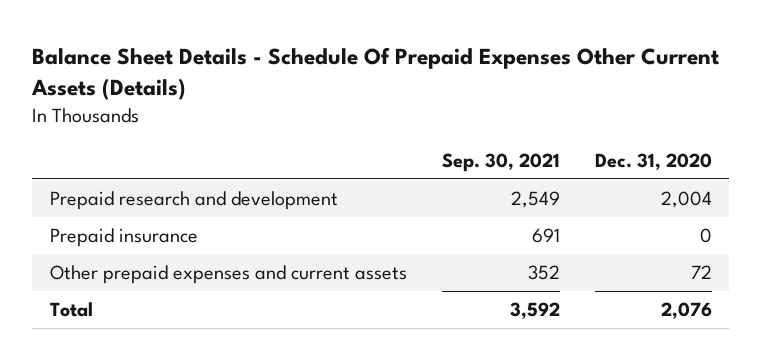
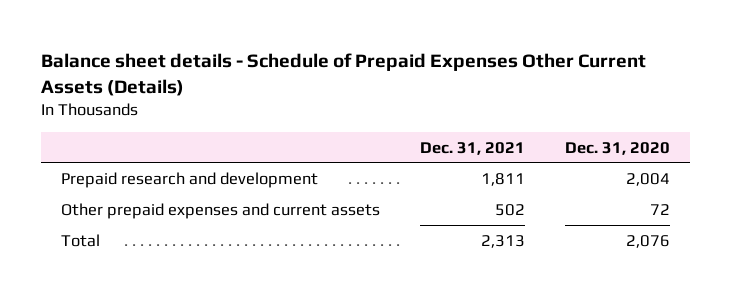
- Balance Sheet Details - Schedule Of Prepaid Expenses Other Current Assets (Details)
+ Balance sheet details - Schedule of Prepaid Expenses Other Current Assets (Details)
- | Sep. 30, 2021 | Dec. 31, 2020
+ | Dec. 31, 2021 | Dec. 31, 2020
- Prepaid insurance | 691 | 0

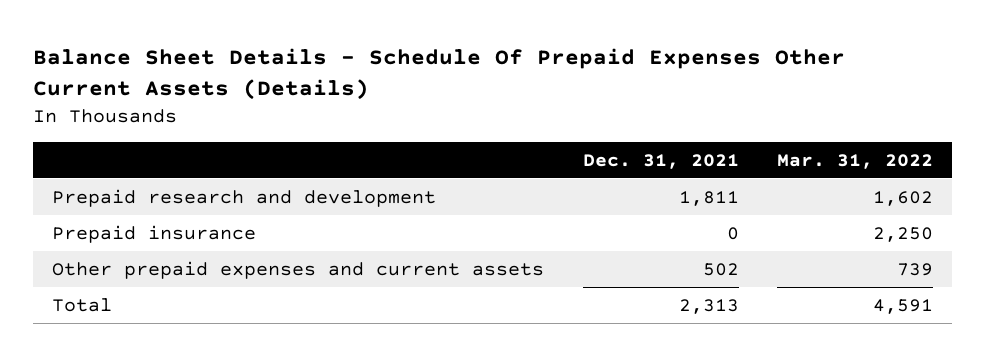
- Balance sheet details - Schedule of Prepaid Expenses Other Current Assets (Details)
+ Balance Sheet Details - Schedule Of Prepaid Expenses Other Current Assets (Details)
- | Dec. 31, 2021 | Dec. 31, 2020
+ | Dec. 31, 2021 | Mar. 31, 2022
+ Prepaid insurance | 0 | 2,250

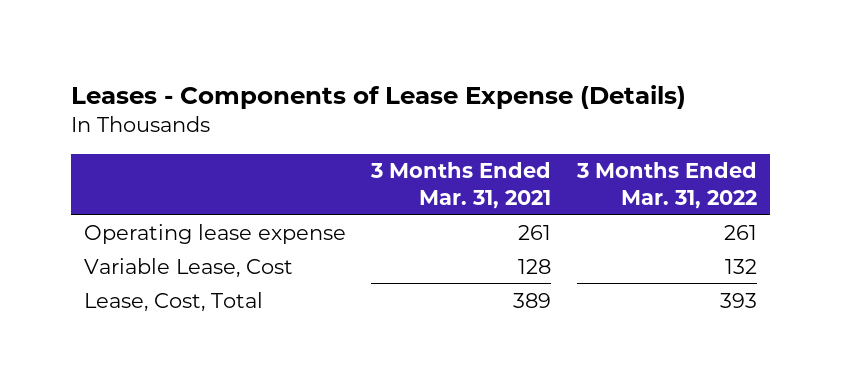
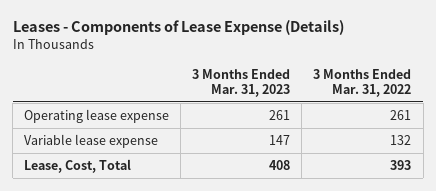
- | 3 Months Ended Mar. 31, 2021 | 3 Months Ended Mar. 31, 2022
+ | 3 Months Ended Mar. 31, 2023 | 3 Months Ended Mar. 31, 2022
- Variable Lease, Cost | 128 | 132
+ Variable lease expense | 147 | 132

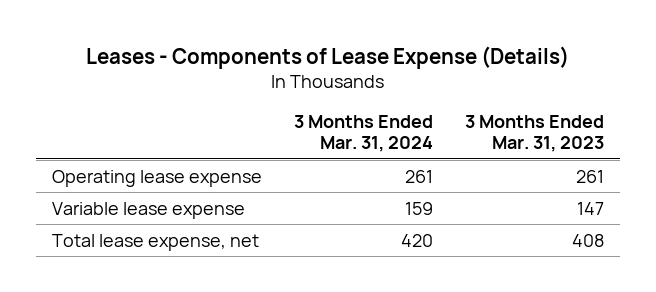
- | 3 Months Ended Mar. 31, 2023 | 3 Months Ended Mar. 31, 2022
+ | 3 Months Ended Mar. 31, 2024 | 3 Months Ended Mar. 31, 2023
- Lease, Cost, Total | 408 | 393
+ Total lease expense, net | 420 | 408

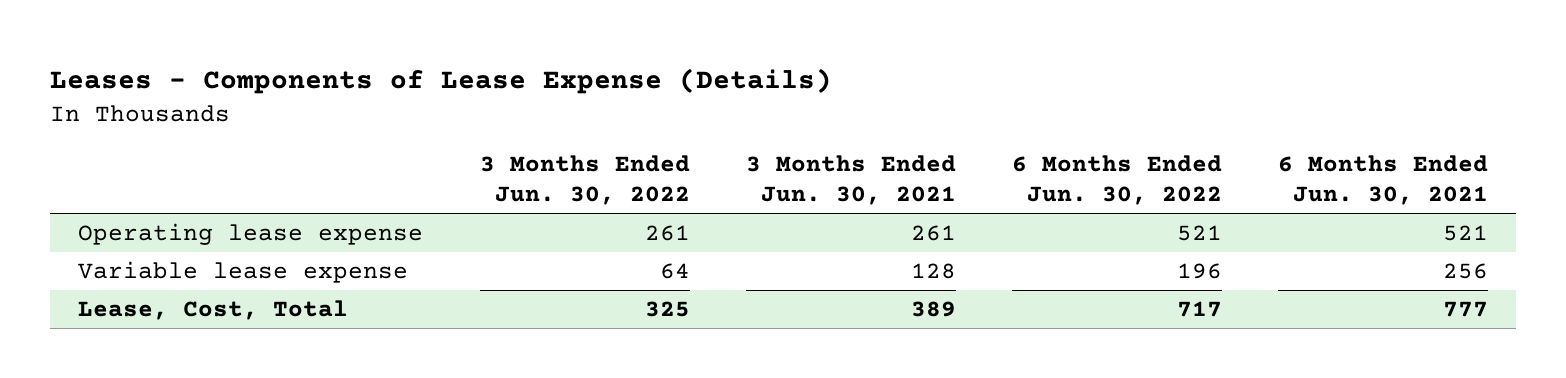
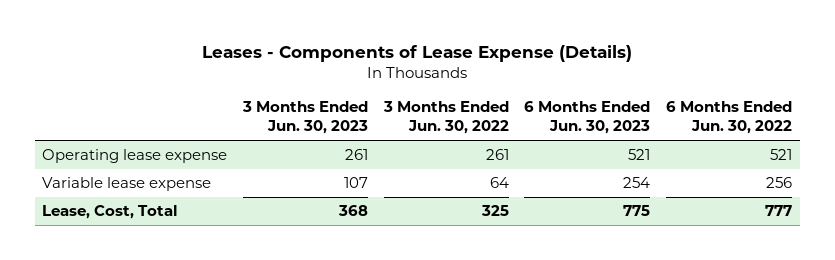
- | 3 Months Ended Jun. 30, 2022 | 3 Months Ended Jun. 30, 2021 | 6 Months Ended Jun. 30, 2022 | 6 Months Ended Jun. 30, 2021
+ | 3 Months Ended Jun. 30, 2023 | 3 Months Ended Jun. 30, 2022 | 6 Months Ended Jun. 30, 2023 | 6 Months Ended Jun. 30, 2022
- Variable lease expense | 64 | 128 | 196 | 256
- Lease, Cost, Total | 325 | 389 | 717 | 777
+ Variable lease expense | 107 | 64 | 254 | 256
+ Lease, Cost, Total | 368 | 325 | 775 | 777

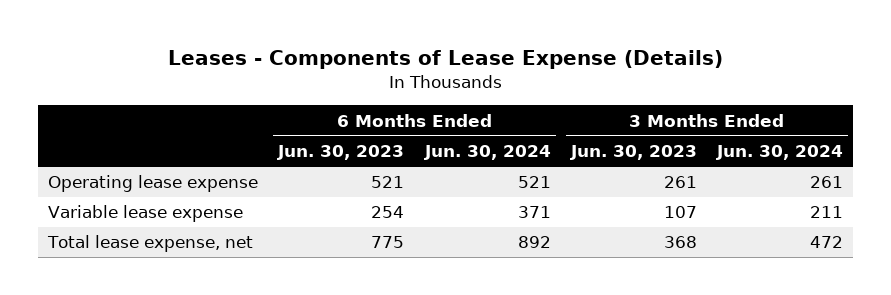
- | 3 Months Ended Jun. 30, 2023 | 3 Months Ended Jun. 30, 2022 | 6 Months Ended Jun. 30, 2023 | 6 Months Ended Jun. 30, 2022
+ | 6 Months Ended Jun. 30, 2023 | 6 Months Ended Jun. 30, 2024 | 3 Months Ended Jun. 30, 2023 | 3 Months Ended Jun. 30, 2024
- Lease, Cost, Total | 368 | 325 | 775 | 777
+ Total lease expense, net | 775 | 892 | 368 | 472

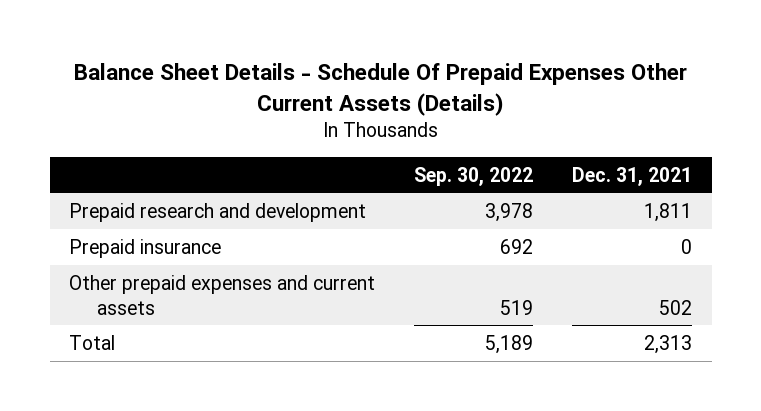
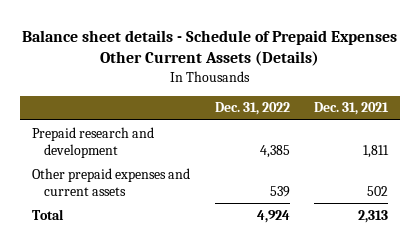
- Balance Sheet Details - Schedule Of Prepaid Expenses Other Current Assets (Details)
+ Balance sheet details - Schedule of Prepaid Expenses Other Current Assets (Details)
- | Sep. 30, 2022 | Dec. 31, 2021
+ | Dec. 31, 2022 | Dec. 31, 2021
- Prepaid insurance | 692 | 0

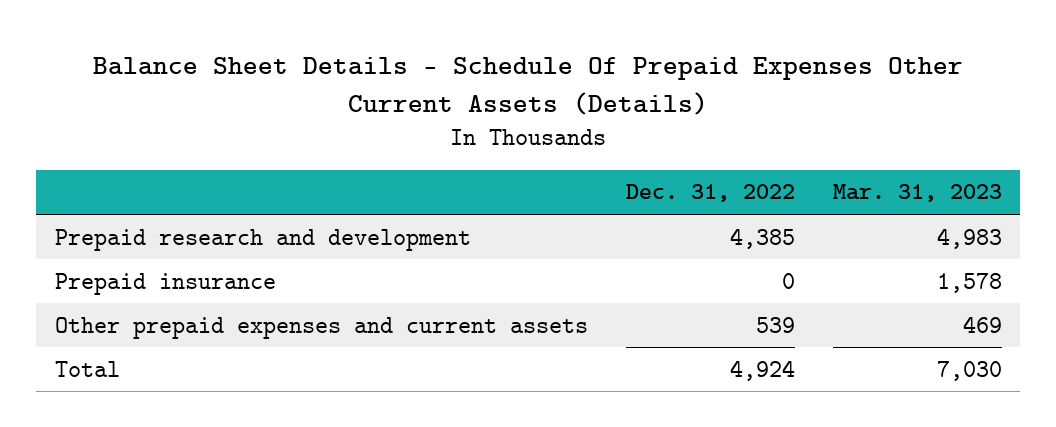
- Balance sheet details - Schedule of Prepaid Expenses Other Current Assets (Details)
+ Balance Sheet Details - Schedule Of Prepaid Expenses Other Current Assets (Details)
- | Dec. 31, 2022 | Dec. 31, 2021
+ | Dec. 31, 2022 | Mar. 31, 2023
+ Prepaid insurance | 0 | 1,578

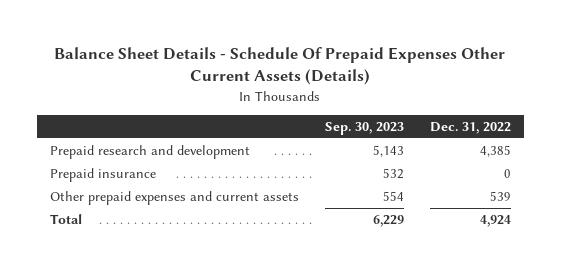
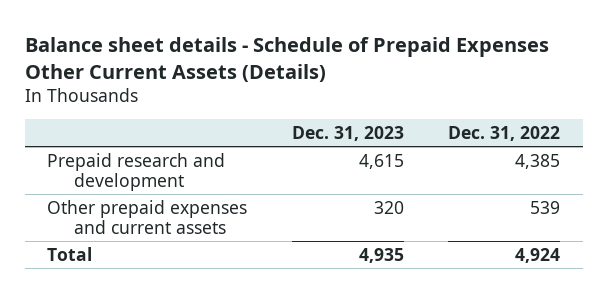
- Balance Sheet Details - Schedule Of Prepaid Expenses Other Current Assets (Details)
+ Balance sheet details - Schedule of Prepaid Expenses Other Current Assets (Details)
- | Sep. 30, 2023 | Dec. 31, 2022
+ | Dec. 31, 2023 | Dec. 31, 2022
- Prepaid insurance | 532 | 0

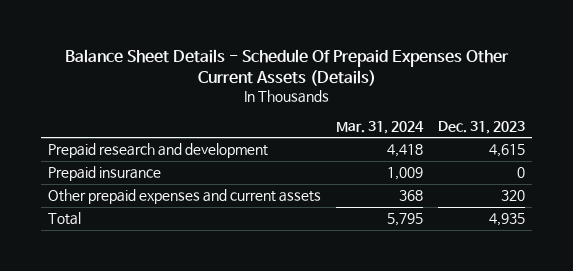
- Balance sheet details - Schedule of Prepaid Expenses Other Current Assets (Details)
+ Balance Sheet Details - Schedule Of Prepaid Expenses Other Current Assets (Details)
- | Dec. 31, 2023 | Dec. 31, 2022
+ | Mar. 31, 2024 | Dec. 31, 2023
+ Prepaid insurance | 1,009 | 0

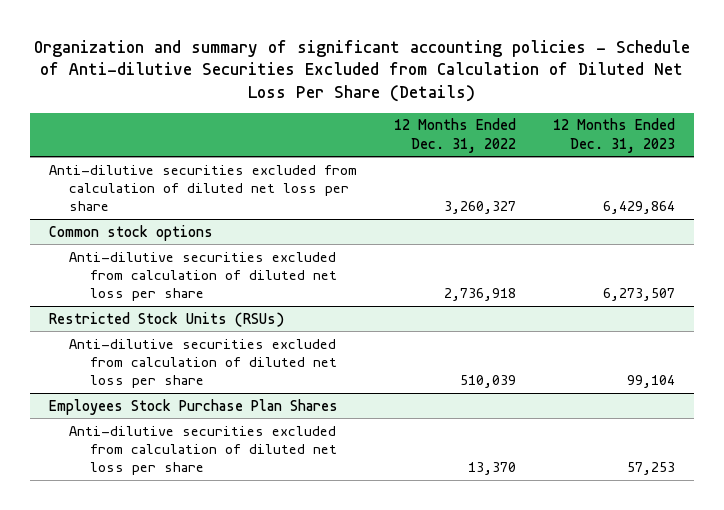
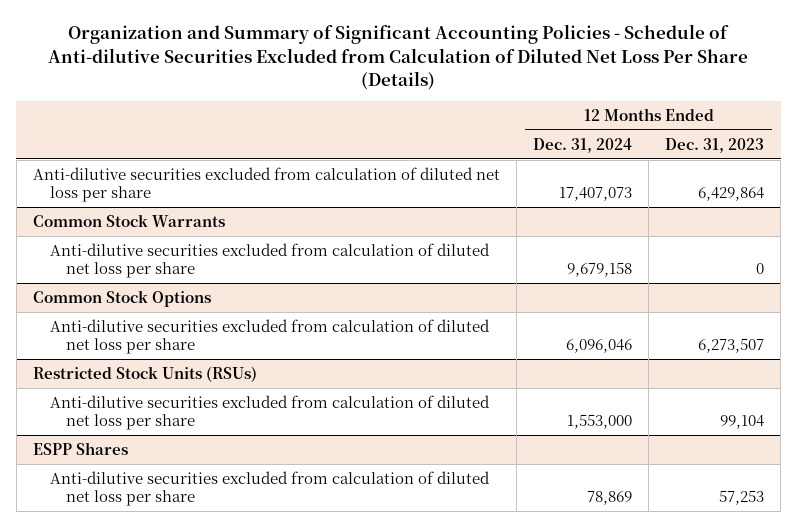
- Organization and summary of significant accounting policies - Schedule of Anti-dilutive Securities Excluded from Calculation of Diluted Net Loss Per Share (Details)
+ Organization and Summary of Significant Accounting Policies - Schedule of Anti-dilutive Securities Excluded from Calculation of Diluted Net Loss Per Share (Details)
- | 12 Months Ended Dec. 31, 2022 | 12 Months Ended Dec. 31, 2023
+ | 12 Months Ended Dec. 31, 2024 | 12 Months Ended Dec. 31, 2023
- Common stock options
+ Common Stock Warrants
+ Anti-dilutive securities excluded from calculation of diluted net loss per share | 9,679,158 | 0
+ Common Stock Options
- Employees Stock Purchase Plan Shares
+ ESPP Shares

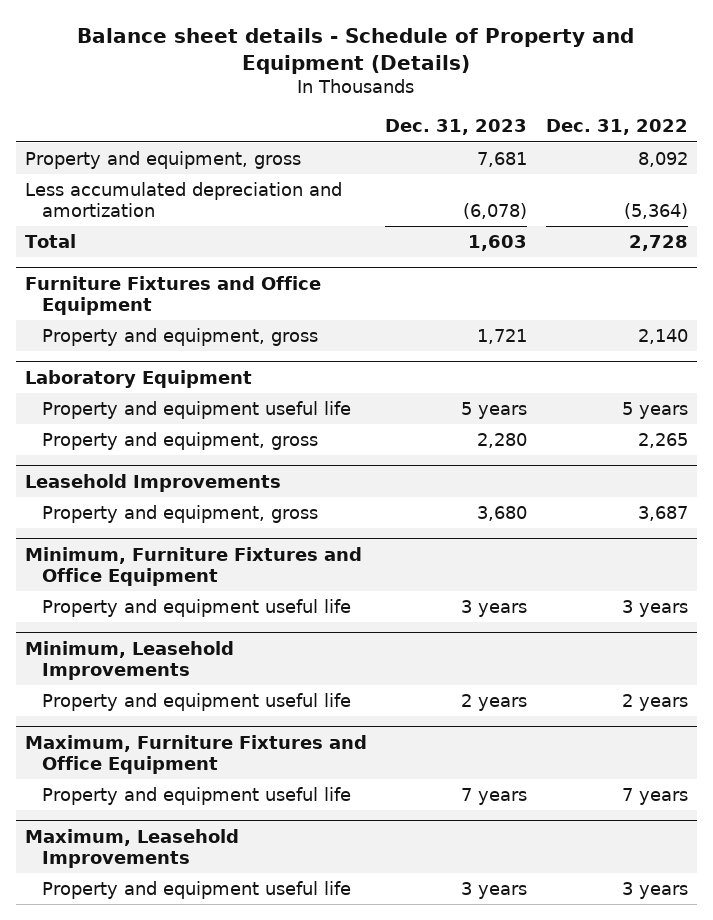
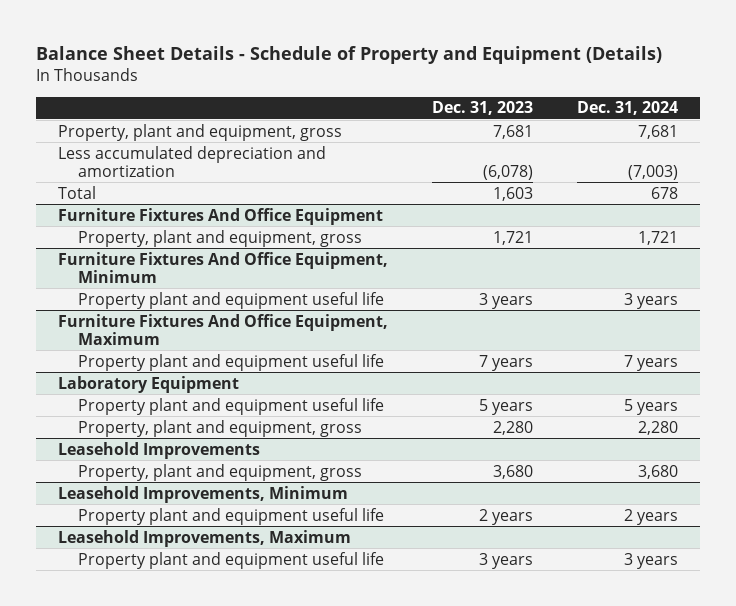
- Balance sheet details - Schedule of Property and Equipment (Details)
+ Balance Sheet Details - Schedule of Property and Equipment (Details)
- | Dec. 31, 2023 | Dec. 31, 2022
+ | Dec. 31, 2023 | Dec. 31, 2024
- Property and equipment, gross | 7,681 | 8,092
+ Property, plant and equipment, gross | 7,681 | 7,681
- Furniture Fixtures and Office Equipment
- Property and equipment, gross | 1,721 | 2,140
+ Furniture Fixtures And Office Equipment
+ Property, plant and equipment, gross | 1,721 | 1,721
+ Furniture Fixtures And Office Equipment, Minimum
+ Property plant and equipment useful life | 3 years | 3 years
+ Furniture Fixtures And Office Equipment, Maximum
+ Property plant and equipment useful life | 7 years | 7 years
@ Laboratory Equipment
- Property and equipment useful life | 5 years | 5 years
- Property and equipment, gross | 2,280 | 2,265
+ Property plant and equipment useful life | 5 years | 5 years
+ Property, plant and equipment, gross | 2,280 | 2,280
@ Leasehold Improvements
- Property and equipment, gross | 3,680 | 3,687
- Minimum, Furniture Fixtures and Office Equipment
- Property and equipment useful life | 3 years | 3 years
- Minimum, Leasehold Improvements
- Property and equipment useful life | 2 years | 2 years
- Maximum, Furniture Fixtures and Office Equipment
- Property and equipment useful life | 7 years | 7 years
- Maximum, Leasehold Improvements
- Property and equipment useful life | 3 years | 3 years
@ Leasehold Improvements
+ Property, plant and equipment, gross | 3,680 | 3,680
+ Leasehold Improvements, Minimum
+ Property plant and equipment useful life | 2 years | 2 years
+ Leasehold Improvements, Maximum
+ Property plant and equipment useful life | 3 years | 3 years

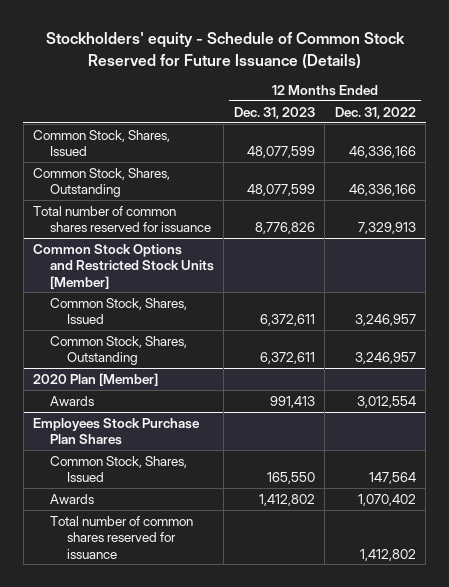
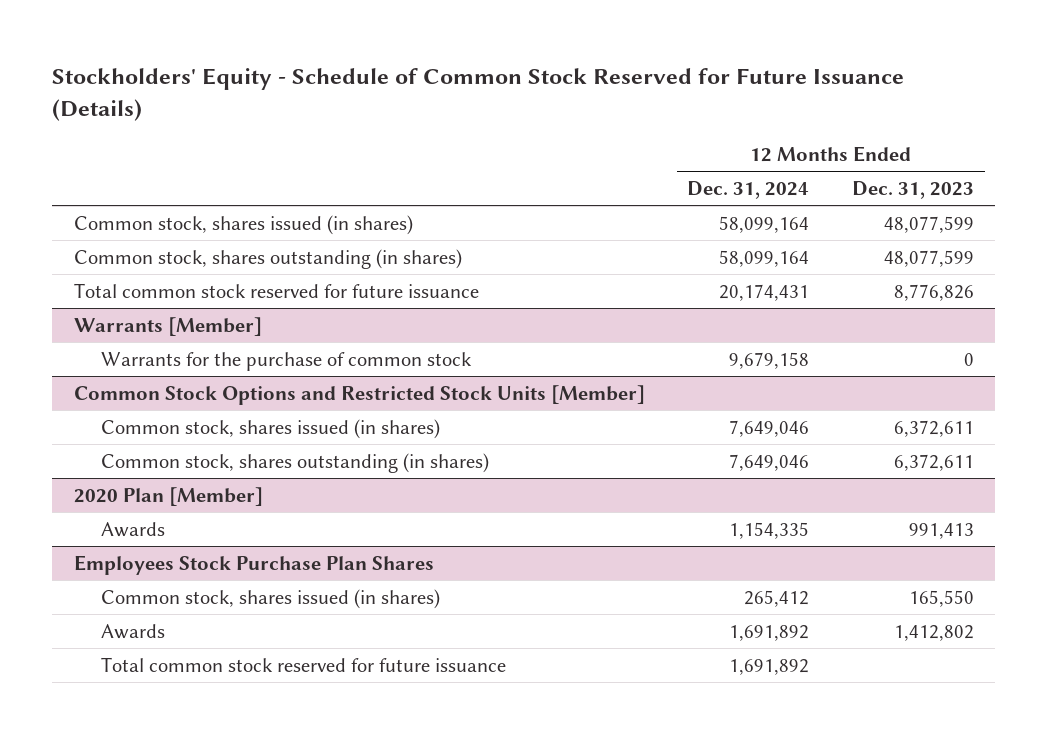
- Stockholders' equity - Schedule of Common Stock Reserved for Future Issuance (Details)
+ Stockholders' Equity - Schedule of Common Stock Reserved for Future Issuance (Details)
- | 12 Months Ended Dec. 31, 2023 | 12 Months Ended Dec. 31, 2022
+ | 12 Months Ended Dec. 31, 2024 | 12 Months Ended Dec. 31, 2023
- Common Stock, Shares, Issued | 48,077,599 | 46,336,166
- Common Stock, Shares, Outstanding | 48,077,599 | 46,336,166
- Total number of common shares reserved for issuance | 8,776,826 | 7,329,913
+ Common stock, shares issued (in shares) | 58,099,164 | 48,077,599
+ Common stock, shares outstanding (in shares) | 58,099,164 | 48,077,599
+ Total common stock reserved for future issuance | 20,174,431 | 8,776,826
+ Warrants [Member]
+ Warrants for the purchase of common stock | 9,679,158 | 0
@ Common Stock Options and Restricted Stock Units [Member]
- Common Stock, Shares, Issued | 6,372,611 | 3,246,957
- Common Stock, Shares, Outstanding | 6,372,611 | 3,246,957
+ Common stock, shares issued (in shares) | 7,649,046 | 6,372,611
+ Common stock, shares outstanding (in shares) | 7,649,046 | 6,372,611
@ Employees Stock Purchase Plan Shares
- Common Stock, Shares, Issued | 165,550 | 147,564
+ Common stock, shares issued (in shares) | 265,412 | 165,550
- Total number of common shares reserved for issuance | | 1,412,802
+ Total common stock reserved for future issuance | 1,691,892 |

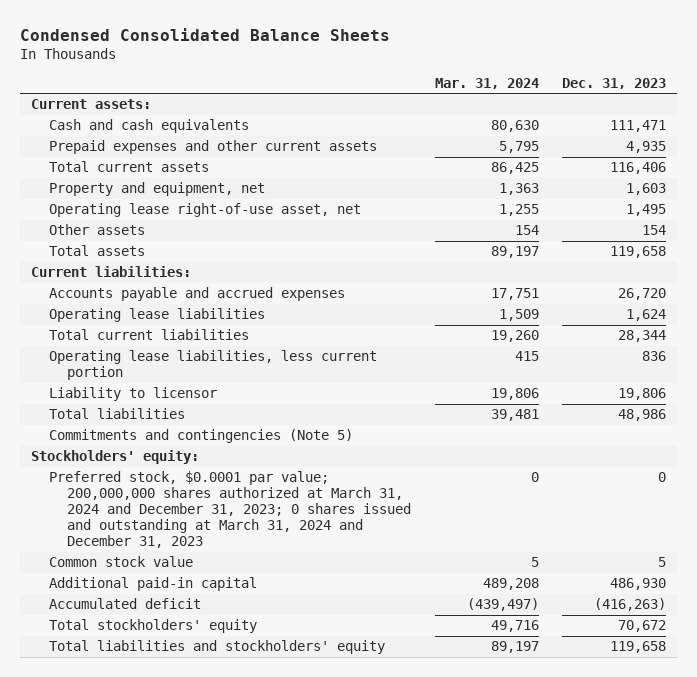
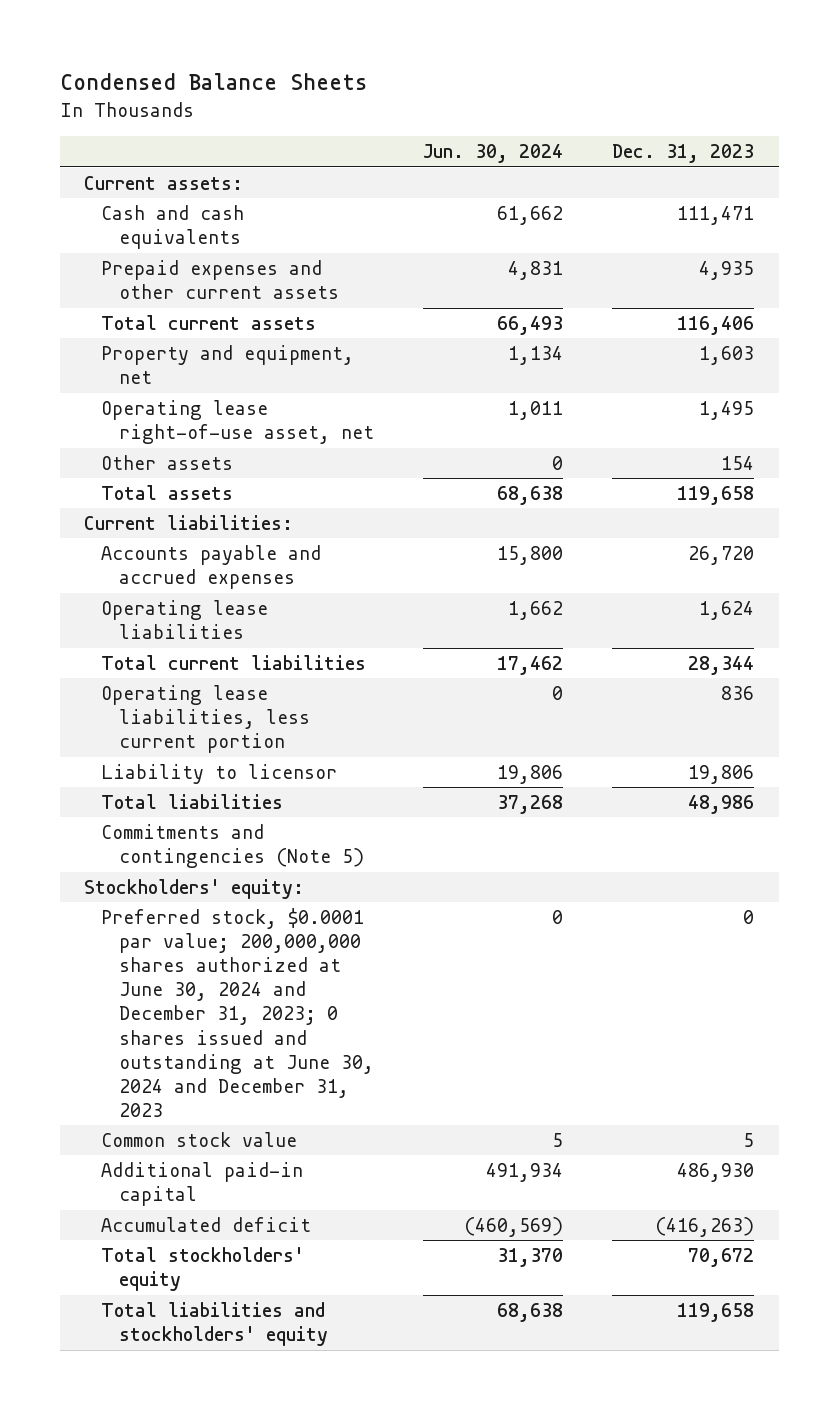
- Condensed Consolidated Balance Sheets
+ Condensed Balance Sheets
- | Mar. 31, 2024 | Dec. 31, 2023
+ | Jun. 30, 2024 | Dec. 31, 2023
- Preferred stock, $0.0001 par value; 200,000,000 shares authorized at March 31, 2024 and December 31, 2023; 0 shares issued and outstanding at March 31, 2024 and December 31, 2023 | 0 | 0
+ Preferred stock, $0.0001 par value; 200,000,000 shares authorized at June 30, 2024 and December 31, 2023; 0 shares issued and outstanding at June 30, 2024 and December 31, 2023 | 0 | 0

